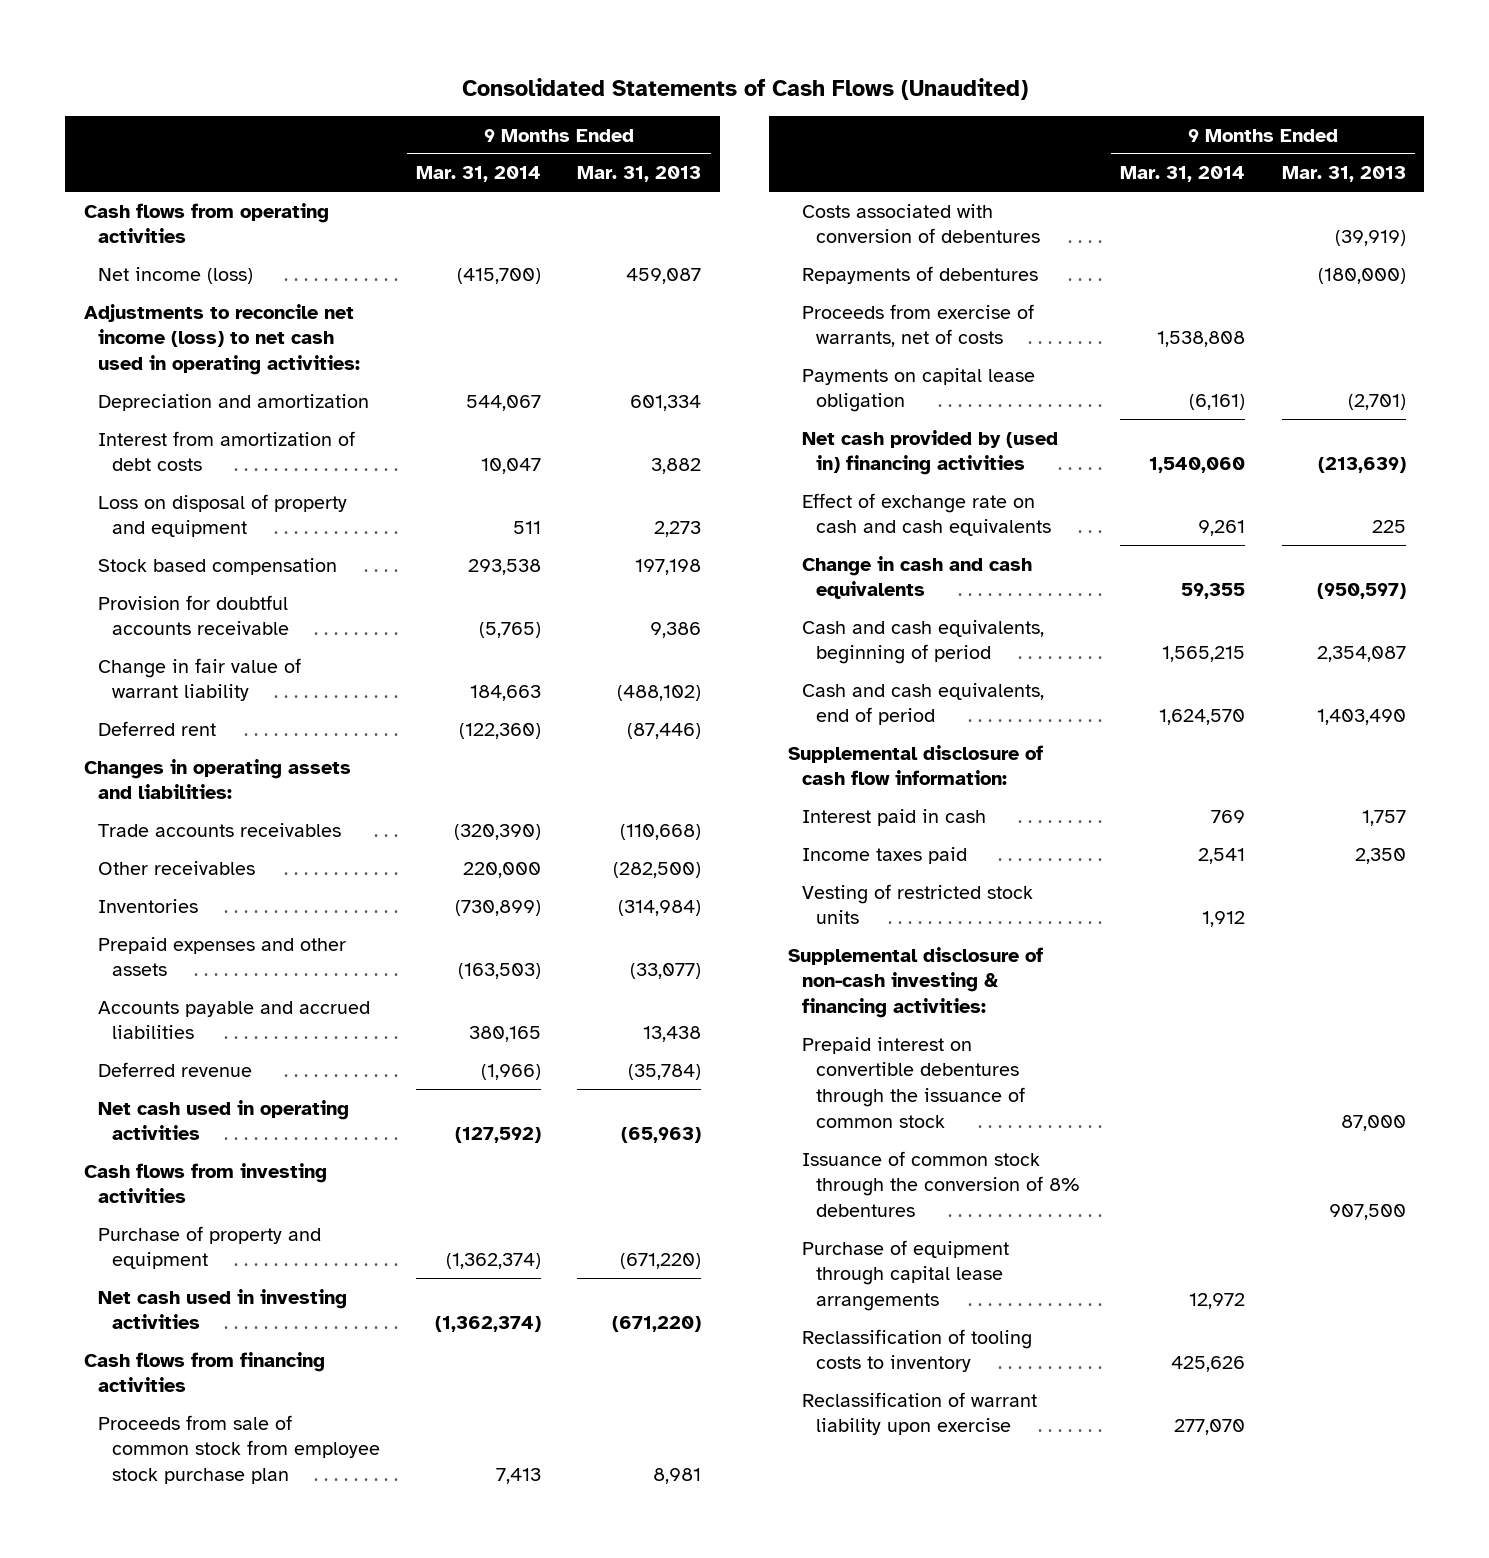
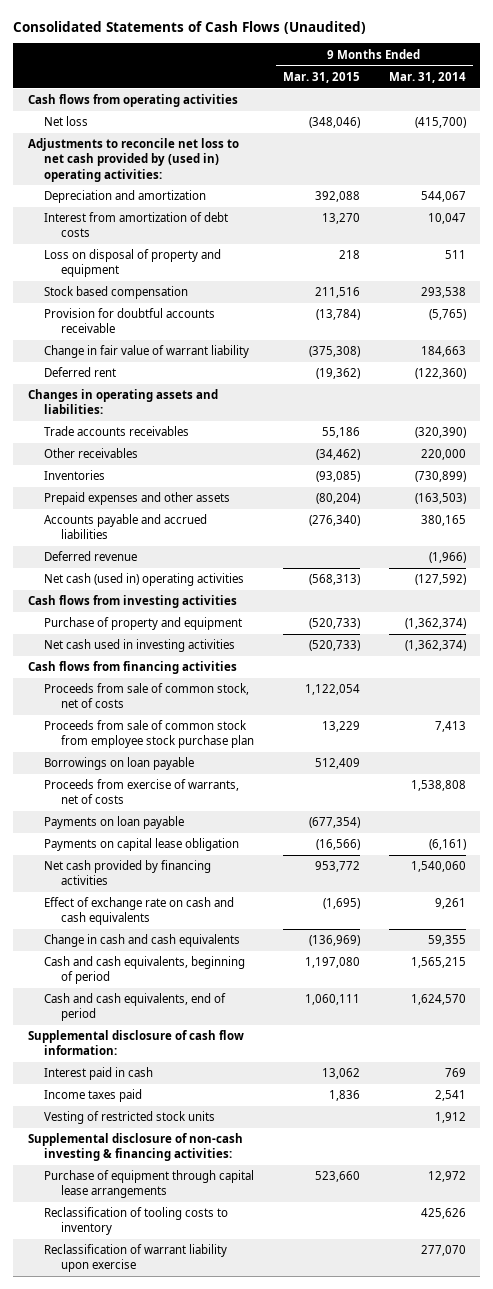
- | 9 Months Ended Mar. 31, 2014 | 9 Months Ended Mar. 31, 2013
+ | 9 Months Ended Mar. 31, 2015 | 9 Months Ended Mar. 31, 2014
- Net income (loss) | (415,700) | 459,087
- Adjustments to reconcile net income (loss) to net cash used in operating activities:
+ Net loss | (348,046) | (415,700)
+ Adjustments to reconcile net loss to net cash provided by (used in) operating activities:
- Net cash used in operating activities | (127,592) | (65,963)
+ Net cash (used in) operating activities | (568,313) | (127,592)
+ Proceeds from sale of common stock, net of costs | 1,122,054 |
- Costs associated with conversion of debentures | | (39,919)
- Repayments of debentures | | (180,000)
+ Borrowings on loan payable | 512,409 |
+ Payments on loan payable | (677,354) |
- Net cash provided by (used in) financing activities | 1,540,060 | (213,639)
+ Net cash provided by financing activities | 953,772 | 1,540,060
- Prepaid interest on convertible debentures through the issuance of common stock | | 87,000
- Issuance of common stock through the conversion of 8% debentures | | 907,500

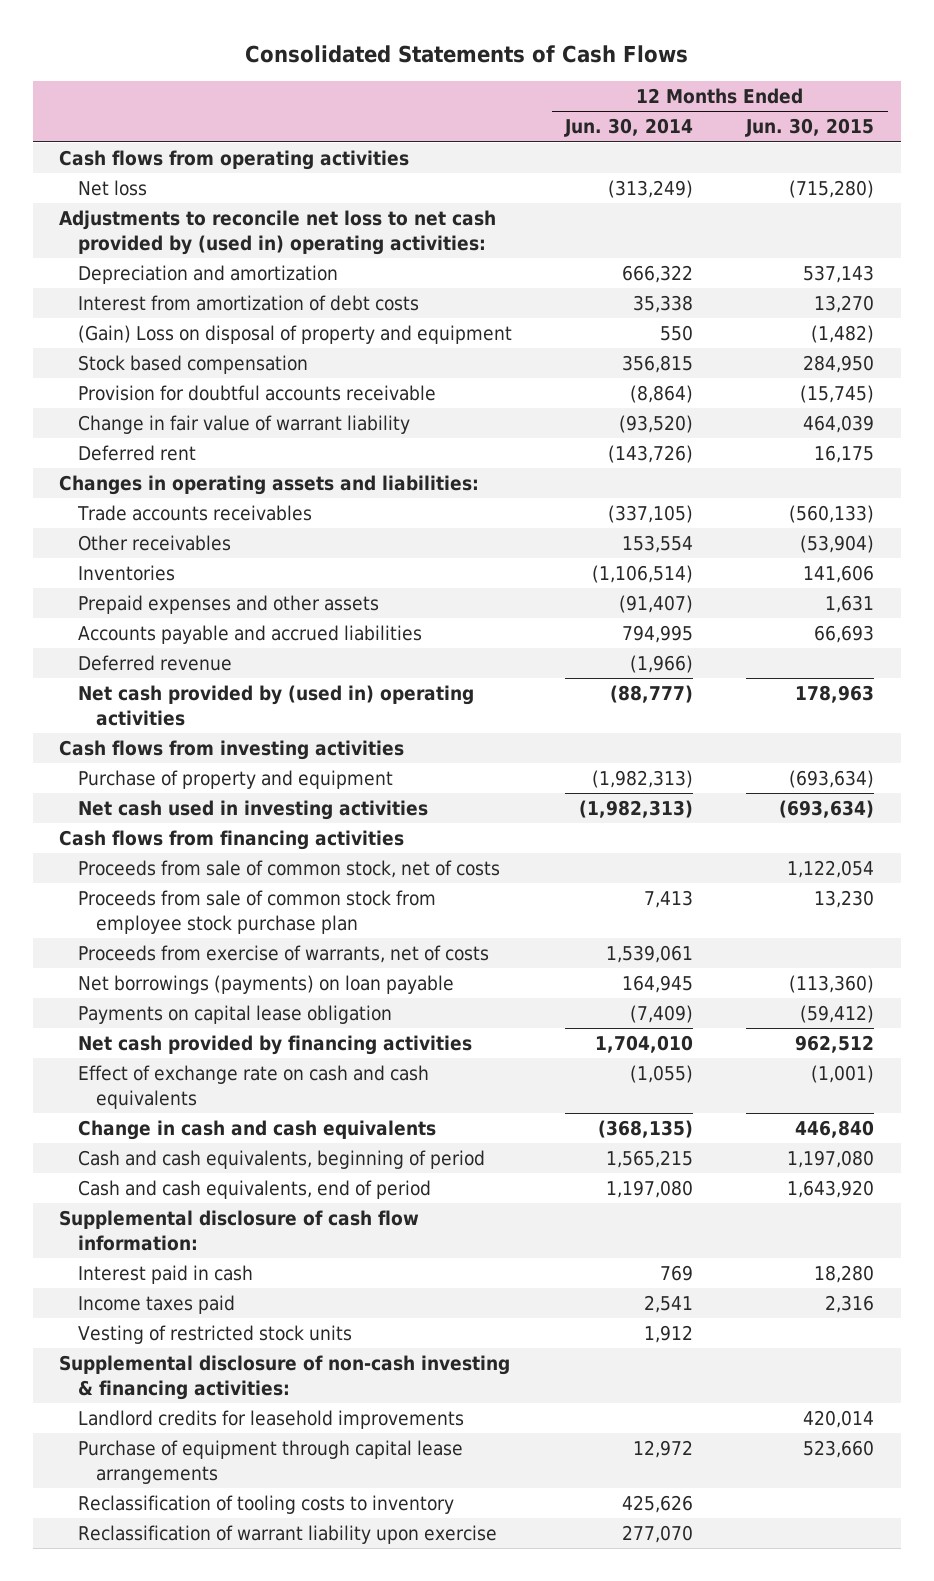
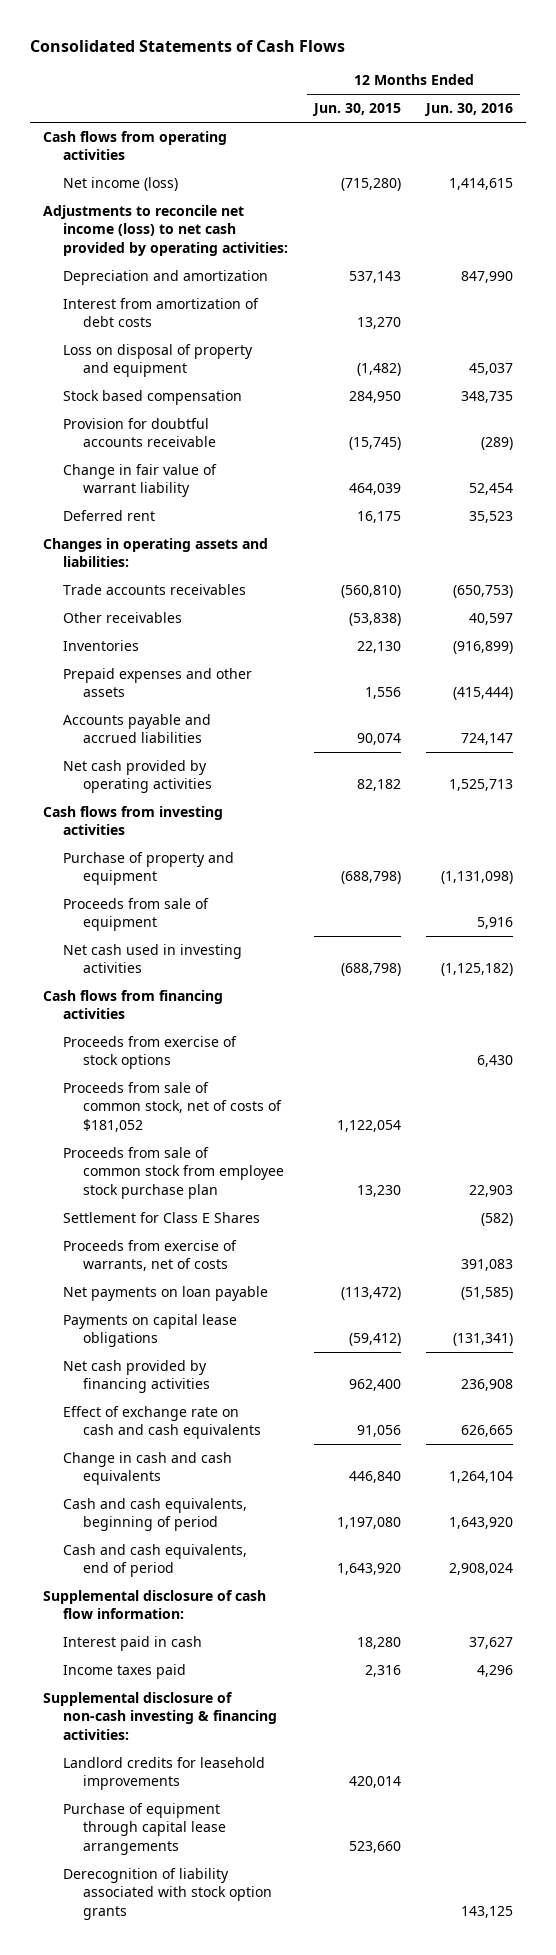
- | 12 Months Ended Jun. 30, 2014 | 12 Months Ended Jun. 30, 2015
+ | 12 Months Ended Jun. 30, 2015 | 12 Months Ended Jun. 30, 2016
- Net loss | (313,249) | (715,280)
- Adjustments to reconcile net loss to net cash provided by (used in) operating activities:
+ Net income (loss) | (715,280) | 1,414,615
+ Adjustments to reconcile net income (loss) to net cash provided by operating activities:
- (Gain) Loss on disposal of property and equipment | 550 | (1,482)
+ Loss on disposal of property and equipment | (1,482) | 45,037
- Trade accounts receivables | (337,105) | (560,133)
- Other receivables | 153,554 | (53,904)
- Inventories | (1,106,514) | 141,606
- Prepaid expenses and other assets | (91,407) | 1,631
- Accounts payable and accrued liabilities | 794,995 | 66,693
- Deferred revenue | (1,966) |
- Net cash provided by (used in) operating activities | (88,777) | 178,963
+ Trade accounts receivables | (560,810) | (650,753)
+ Other receivables | (53,838) | 40,597
+ Inventories | 22,130 | (916,899)
+ Prepaid expenses and other assets | 1,556 | (415,444)
+ Accounts payable and accrued liabilities | 90,074 | 724,147
+ Net cash provided by operating activities | 82,182 | 1,525,713
- Purchase of property and equipment | (1,982,313) | (693,634)
- Net cash used in investing activities | (1,982,313) | (693,634)
+ Purchase of property and equipment | (688,798) | (1,131,098)
+ Proceeds from sale of equipment | | 5,916
+ Net cash used in investing activities | (688,798) | (1,125,182)
- Proceeds from sale of common stock, net of costs | | 1,122,054
+ Proceeds from exercise of stock options | | 6,430
+ Proceeds from sale of common stock, net of costs of $181,052 | 1,122,054 |
+ Settlement for Class E Shares | | (582)
- Net borrowings (payments) on loan payable | 164,945 | (113,360)
- Payments on capital lease obligation | (7,409) | (59,412)
- Net cash provided by financing activities | 1,704,010 | 962,512
- Effect of exchange rate on cash and cash equivalents | (1,055) | (1,001)
+ Net payments on loan payable | (113,472) | (51,585)
+ Payments on capital lease obligations | (59,412) | (131,341)
+ Net cash provided by financing activities | 962,400 | 236,908
+ Effect of exchange rate on cash and cash equivalents | 91,056 | 626,665
- Vesting of restricted stock units | 1,912 |
- Reclassification of tooling costs to inventory | 425,626 |
- Reclassification of warrant liability upon exercise | 277,070 |
+ Derecognition of liability associated with stock option grants | | 143,125

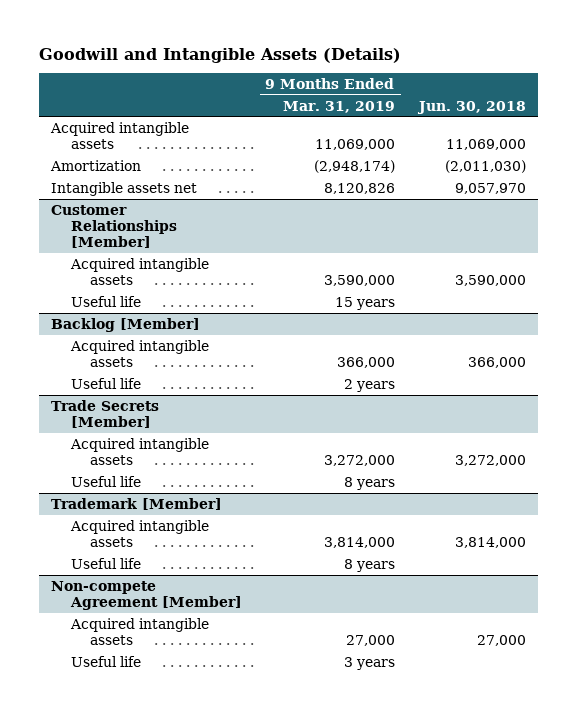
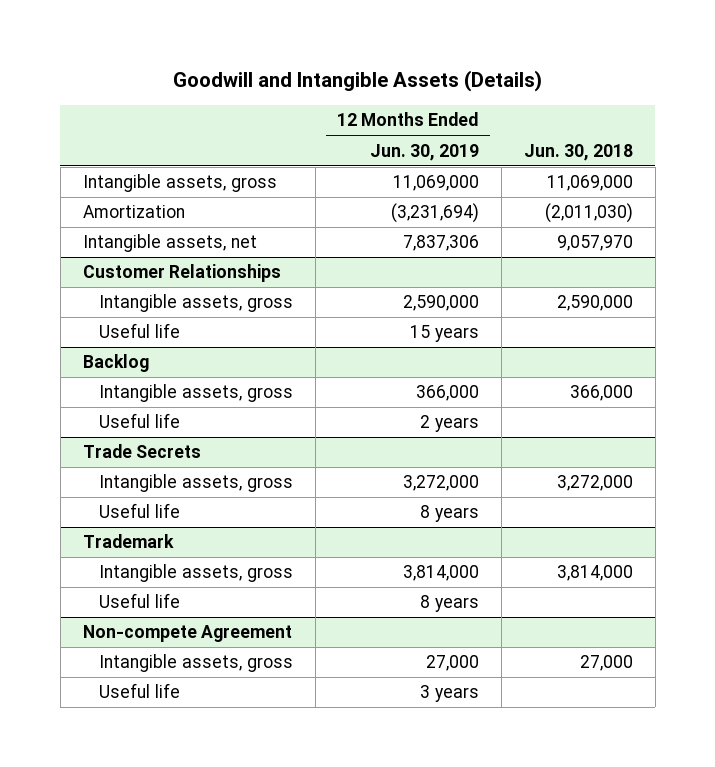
- | 9 Months Ended Mar. 31, 2019 | Jun. 30, 2018
+ | 12 Months Ended Jun. 30, 2019 | Jun. 30, 2018
- Acquired intangible assets | 11,069,000 | 11,069,000
+ Intangible assets, gross | 11,069,000 | 11,069,000
- Intangible assets net | 8,120,826 | 9,057,970
- Customer Relationships [Member]
- Acquired intangible assets | 3,590,000 | 3,590,000
+ Intangible assets, net | 7,837,306 | 9,057,970
+ Customer Relationships
+ Intangible assets, gross | 2,590,000 | 2,590,000
- Backlog [Member]
- Acquired intangible assets | 366,000 | 366,000
+ Backlog
+ Intangible assets, gross | 366,000 | 366,000
- Trade Secrets [Member]
- Acquired intangible assets | 3,272,000 | 3,272,000
+ Trade Secrets
+ Intangible assets, gross | 3,272,000 | 3,272,000
- Trademark [Member]
- Acquired intangible assets | 3,814,000 | 3,814,000
+ Trademark
+ Intangible assets, gross | 3,814,000 | 3,814,000
- Non-compete Agreement [Member]
- Acquired intangible assets | 27,000 | 27,000
+ Non-compete Agreement
+ Intangible assets, gross | 27,000 | 27,000

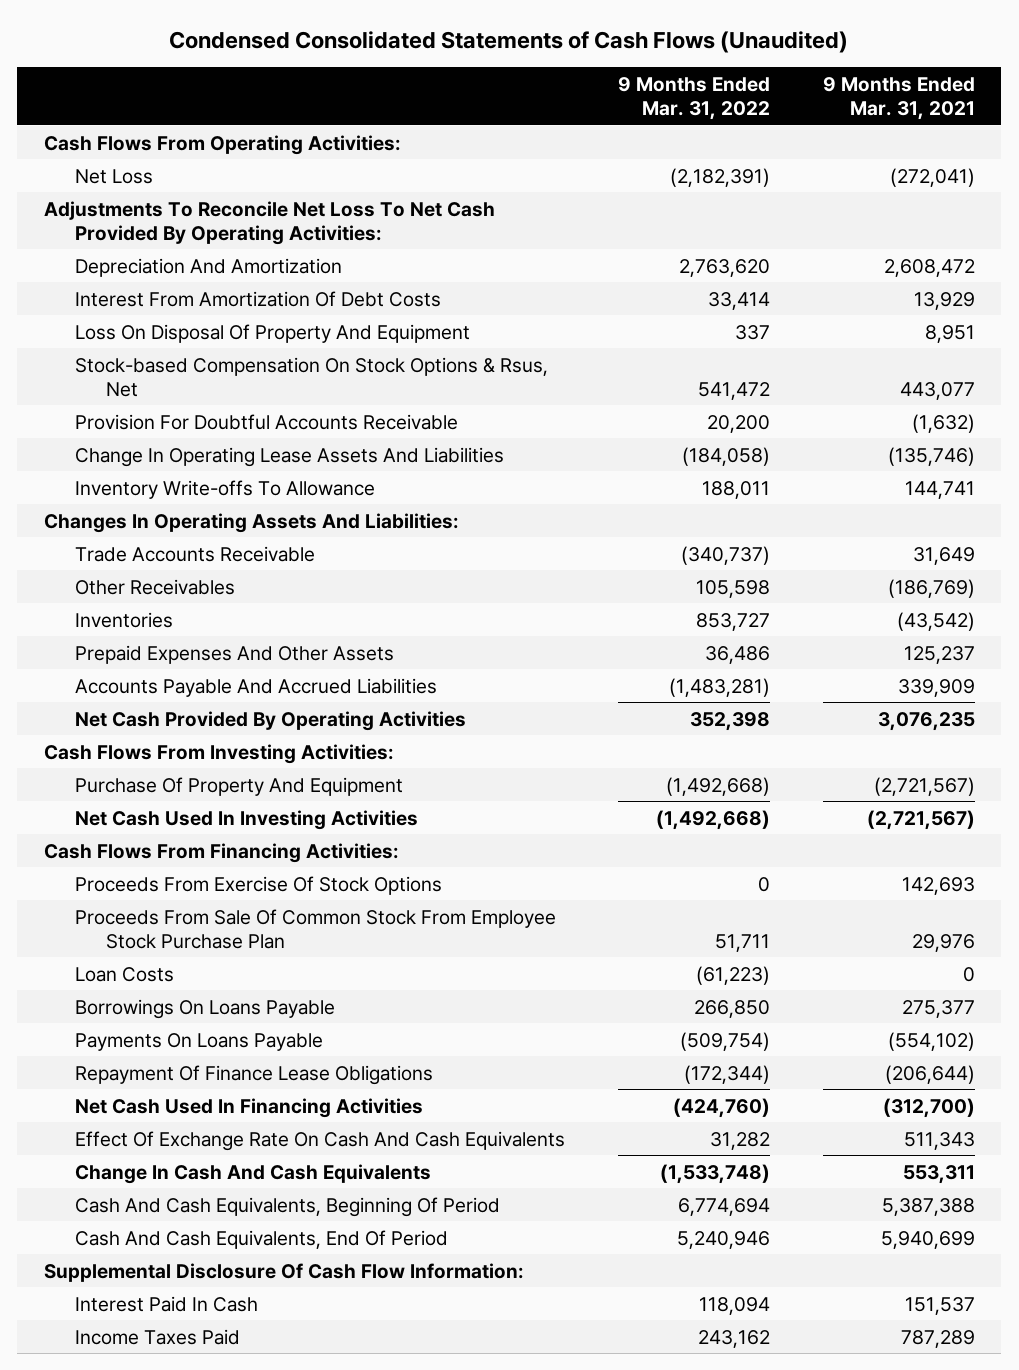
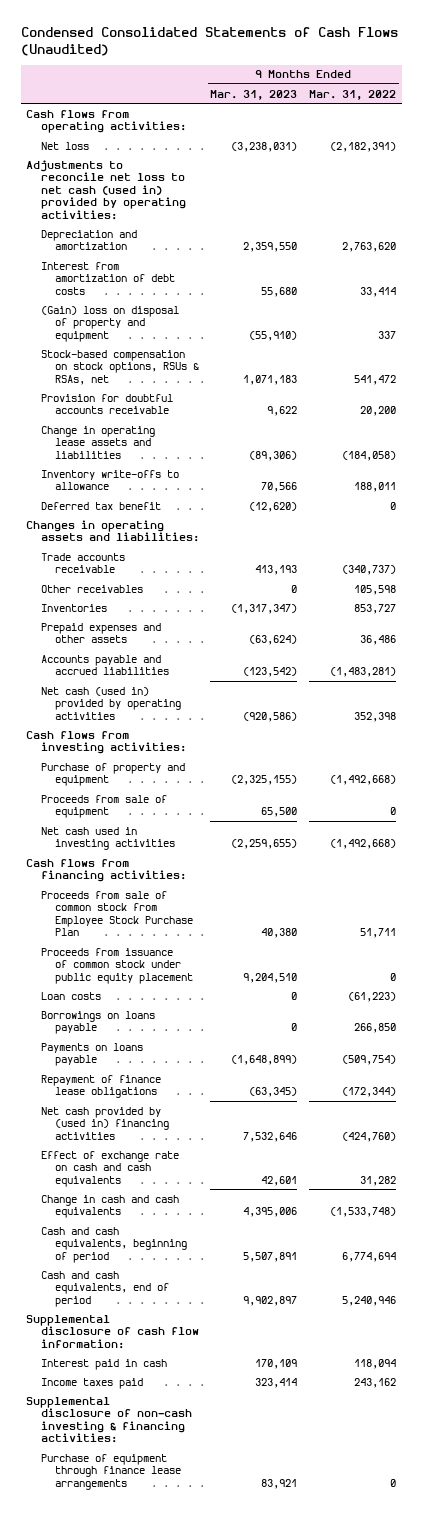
- | 9 Months Ended Mar. 31, 2022 | 9 Months Ended Mar. 31, 2021
+ | 9 Months Ended Mar. 31, 2023 | 9 Months Ended Mar. 31, 2022
- Cash Flows From Operating Activities:
- Net Loss | (2,182,391) | (272,041)
- Adjustments To Reconcile Net Loss To Net Cash Provided By Operating Activities:
- Depreciation And Amortization | 2,763,620 | 2,608,472
- Interest From Amortization Of Debt Costs | 33,414 | 13,929
- Loss On Disposal Of Property And Equipment | 337 | 8,951
- Stock-based Compensation On Stock Options & Rsus, Net | 541,472 | 443,077
- Provision For Doubtful Accounts Receivable | 20,200 | (1,632)
- Change In Operating Lease Assets And Liabilities | (184,058) | (135,746)
- Inventory Write-offs To Allowance | 188,011 | 144,741
- Changes In Operating Assets And Liabilities:
- Trade Accounts Receivable | (340,737) | 31,649
- Other Receivables | 105,598 | (186,769)
+ Cash flows from operating activities:
+ Net loss | (3,238,031) | (2,182,391)
+ Adjustments to reconcile net loss to net cash (used in) provided by operating activities:
+ Depreciation and amortization | 2,359,550 | 2,763,620
+ Interest from amortization of debt costs | 55,680 | 33,414
+ (Gain) loss on disposal of property and equipment | (55,910) | 337
+ Stock-based compensation on stock options, RSUs & RSAs, net | 1,071,183 | 541,472
+ Provision for doubtful accounts receivable | 9,622 | 20,200
+ Change in operating lease assets and liabilities | (89,306) | (184,058)
+ Inventory write-offs to allowance | 70,566 | 188,011
+ Deferred tax benefit | (12,620) | 0
+ Changes in operating assets and liabilities:
+ Trade accounts receivable | 413,193 | (340,737)
+ Other receivables | 0 | 105,598
- Prepaid Expenses And Other Assets | 36,486 | 125,237
- Accounts Payable And Accrued Liabilities | (1,483,281) | 339,909
- Net Cash Provided By Operating Activities | 352,398 | 3,076,235
- Cash Flows From Investing Activities:
- Purchase Of Property And Equipment | (1,492,668) | (2,721,567)
- Net Cash Used In Investing Activities | (1,492,668) | (2,721,567)
- Cash Flows From Financing Activities:
- Proceeds From Exercise Of Stock Options | 0 | 142,693
- Proceeds From Sale Of Common Stock From Employee Stock Purchase Plan | 51,711 | 29,976
- Loan Costs | (61,223) | 0
- Borrowings On Loans Payable | 266,850 | 275,377
- Payments On Loans Payable | (509,754) | (554,102)
- Repayment Of Finance Lease Obligations | (172,344) | (206,644)
- Net Cash Used In Financing Activities | (424,760) | (312,700)
- Effect Of Exchange Rate On Cash And Cash Equivalents | 31,282 | 511,343
- Change In Cash And Cash Equivalents | (1,533,748) | 553,311
- Cash And Cash Equivalents, Beginning Of Period | 6,774,694 | 5,387,388
- Cash And Cash Equivalents, End Of Period | 5,240,946 | 5,940,699
- Supplemental Disclosure Of Cash Flow Information:
- Interest Paid In Cash | 118,094 | 151,537
- Income Taxes Paid | 243,162 | 787,289
+ Prepaid expenses and other assets | (63,624) | 36,486
+ Accounts payable and accrued liabilities | (123,542) | (1,483,281)
+ Net cash (used in) provided by operating activities | (920,586) | 352,398
+ Cash flows from investing activities:
+ Purchase of property and equipment | (2,325,155) | (1,492,668)
+ Proceeds from sale of equipment | 65,500 | 0
+ Net cash used in investing activities | (2,259,655) | (1,492,668)
+ Cash flows from financing activities:
+ Proceeds from sale of common stock from Employee Stock Purchase Plan | 40,380 | 51,711
+ Proceeds from issuance of common stock under public equity placement | 9,204,510 | 0
+ Loan costs | 0 | (61,223)
+ Borrowings on loans payable | 0 | 266,850
+ Payments on loans payable | (1,648,899) | (509,754)
+ Repayment of finance lease obligations | (63,345) | (172,344)
+ Net cash provided by (used in) financing activities | 7,532,646 | (424,760)
+ Effect of exchange rate on cash and cash equivalents | 42,601 | 31,282
+ Change in cash and cash equivalents | 4,395,006 | (1,533,748)
+ Cash and cash equivalents, beginning of period | 5,507,891 | 6,774,694
+ Cash and cash equivalents, end of period | 9,902,897 | 5,240,946
+ Supplemental disclosure of cash flow information:
+ Interest paid in cash | 170,109 | 118,094
+ Income taxes paid | 323,414 | 243,162
+ Supplemental disclosure of non-cash investing & financing activities:
+ Purchase of equipment through finance lease arrangements | 83,921 | 0

